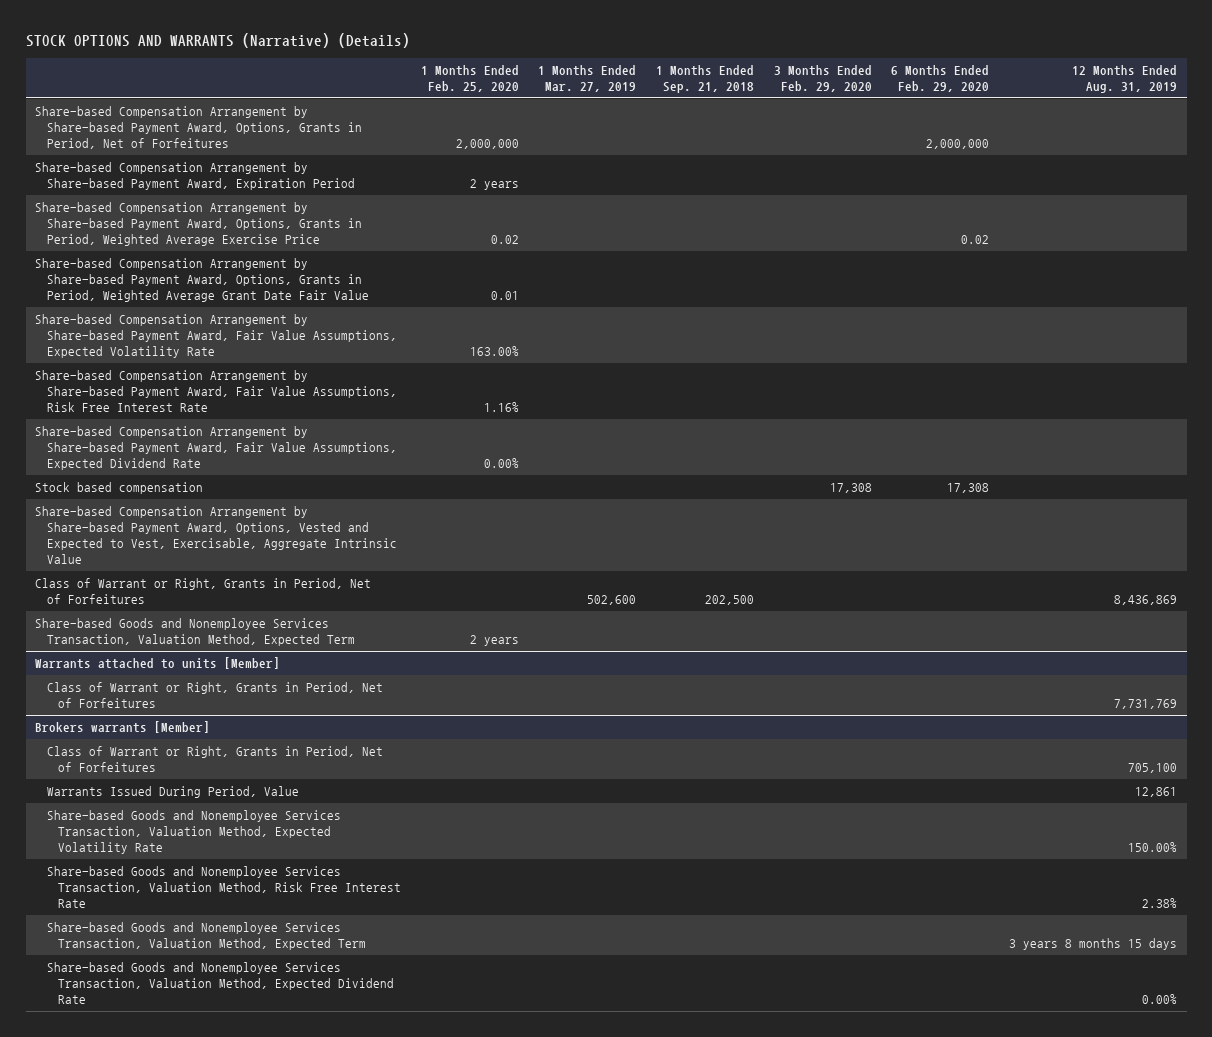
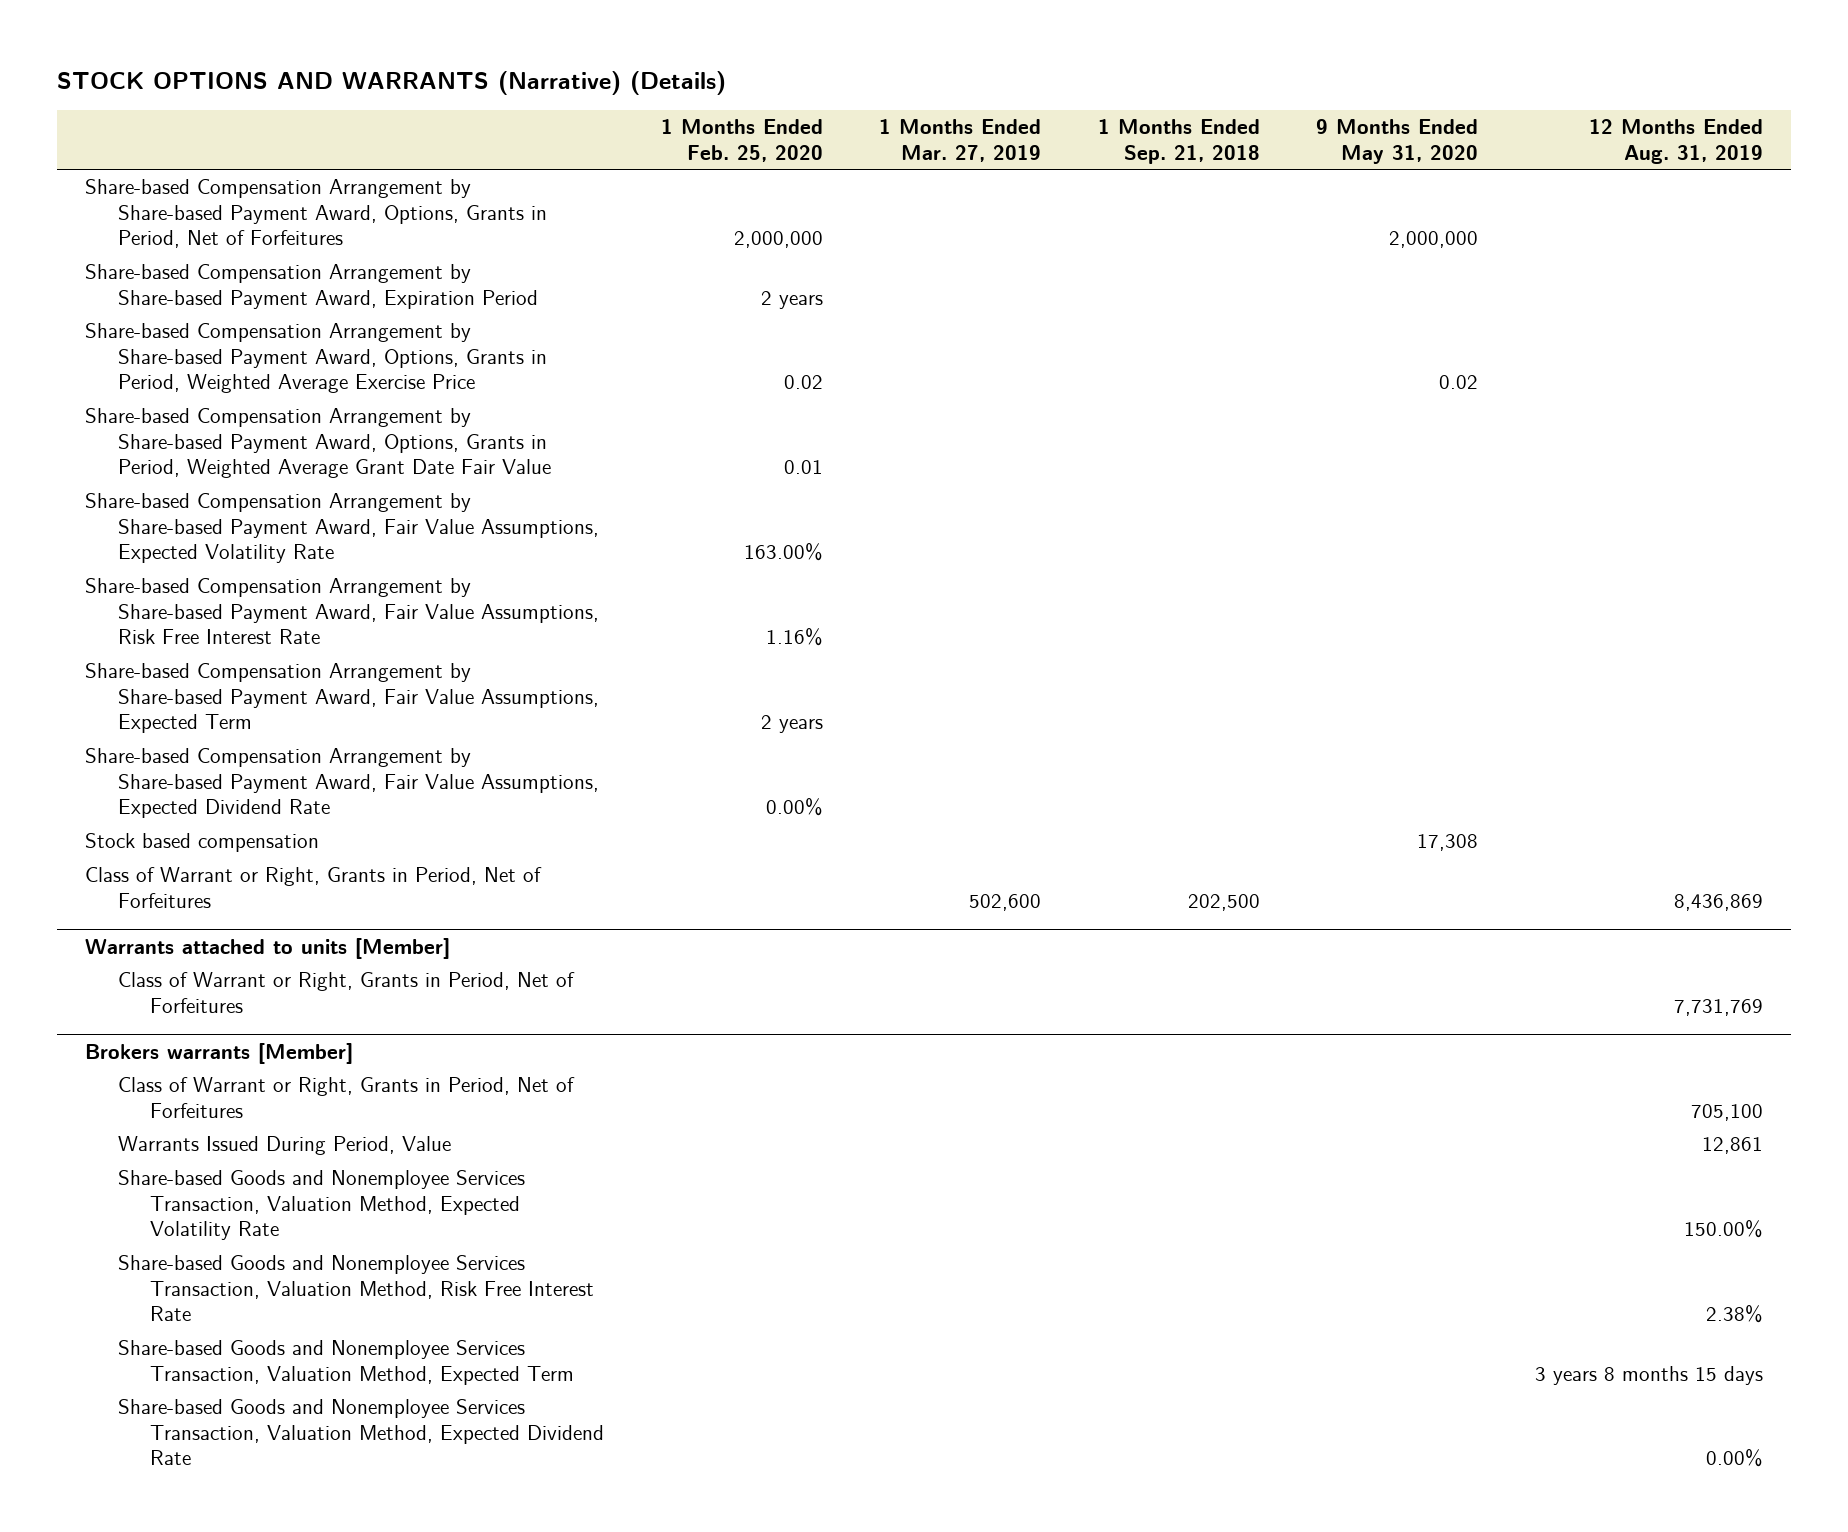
- | 1 Months Ended Feb. 25, 2020 | 1 Months Ended Mar. 27, 2019 | 1 Months Ended Sep. 21, 2018 | 3 Months Ended Feb. 29, 2020 | 6 Months Ended Feb. 29, 2020 | 12 Months Ended Aug. 31, 2019
+ | 1 Months Ended Feb. 25, 2020 | 1 Months Ended Mar. 27, 2019 | 1 Months Ended Sep. 21, 2018 | 9 Months Ended May 31, 2020 | 12 Months Ended Aug. 31, 2019
+ Share-based Compensation Arrangement by Share-based Payment Award, Fair Value Assumptions, Expected Term | 2 years | | | |
- Share-based Compensation Arrangement by Share-based Payment Award, Options, Vested and Expected to Vest, Exercisable, Aggregate Intrinsic Value
- Share-based Goods and Nonemployee Services Transaction, Valuation Method, Expected Term | 2 years | | | | |

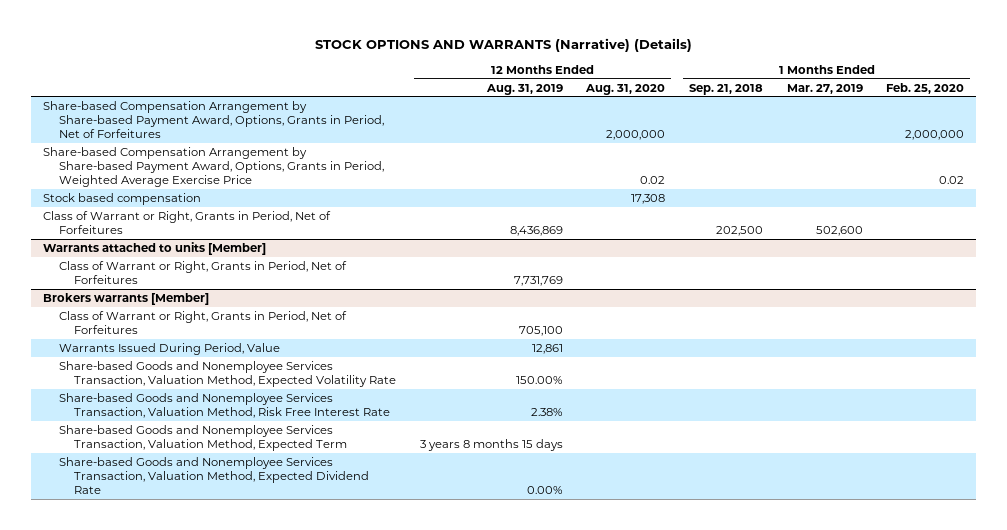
- | 1 Months Ended Feb. 25, 2020 | 1 Months Ended Mar. 27, 2019 | 1 Months Ended Sep. 21, 2018 | 9 Months Ended May 31, 2020 | 12 Months Ended Aug. 31, 2019
+ | 12 Months Ended Aug. 31, 2019 | 12 Months Ended Aug. 31, 2020 | 1 Months Ended Sep. 21, 2018 | 1 Months Ended Mar. 27, 2019 | 1 Months Ended Feb. 25, 2020
- Share-based Compensation Arrangement by Share-based Payment Award, Expiration Period | 2 years | | | |
- Share-based Compensation Arrangement by Share-based Payment Award, Options, Grants in Period, Weighted Average Grant Date Fair Value | 0.01 | | | |
- Share-based Compensation Arrangement by Share-based Payment Award, Fair Value Assumptions, Expected Volatility Rate | 163.00% | | | |
- Share-based Compensation Arrangement by Share-based Payment Award, Fair Value Assumptions, Risk Free Interest Rate | 1.16% | | | |
- Share-based Compensation Arrangement by Share-based Payment Award, Fair Value Assumptions, Expected Term | 2 years | | | |
- Share-based Compensation Arrangement by Share-based Payment Award, Fair Value Assumptions, Expected Dividend Rate | 0.00% | | | |

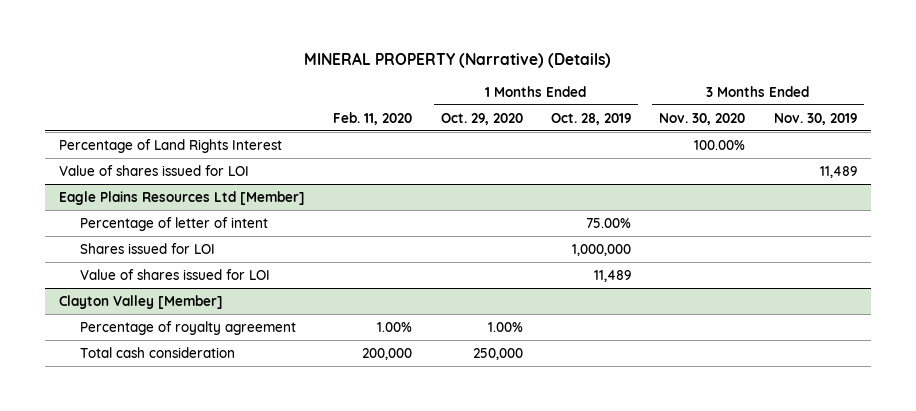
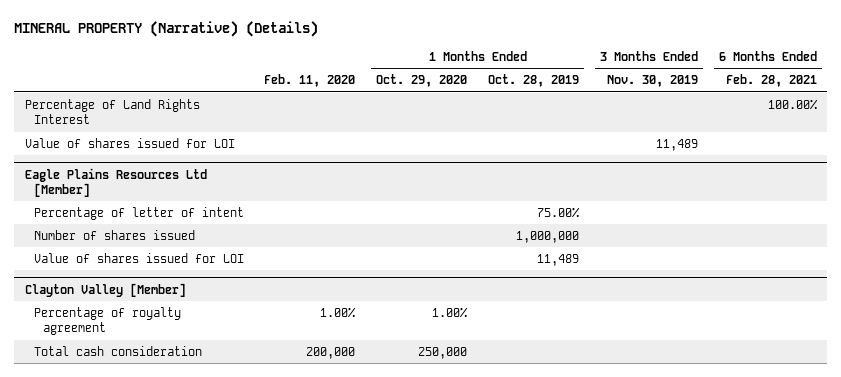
- | Feb. 11, 2020 | 1 Months Ended Oct. 29, 2020 | 1 Months Ended Oct. 28, 2019 | 3 Months Ended Nov. 30, 2020 | 3 Months Ended Nov. 30, 2019
+ | Feb. 11, 2020 | 1 Months Ended Oct. 29, 2020 | 1 Months Ended Oct. 28, 2019 | 3 Months Ended Nov. 30, 2019 | 6 Months Ended Feb. 28, 2021
@ Eagle Plains Resources Ltd [Member]
- Shares issued for LOI | | | 1,000,000 | |
+ Number of shares issued | | | 1,000,000 | |

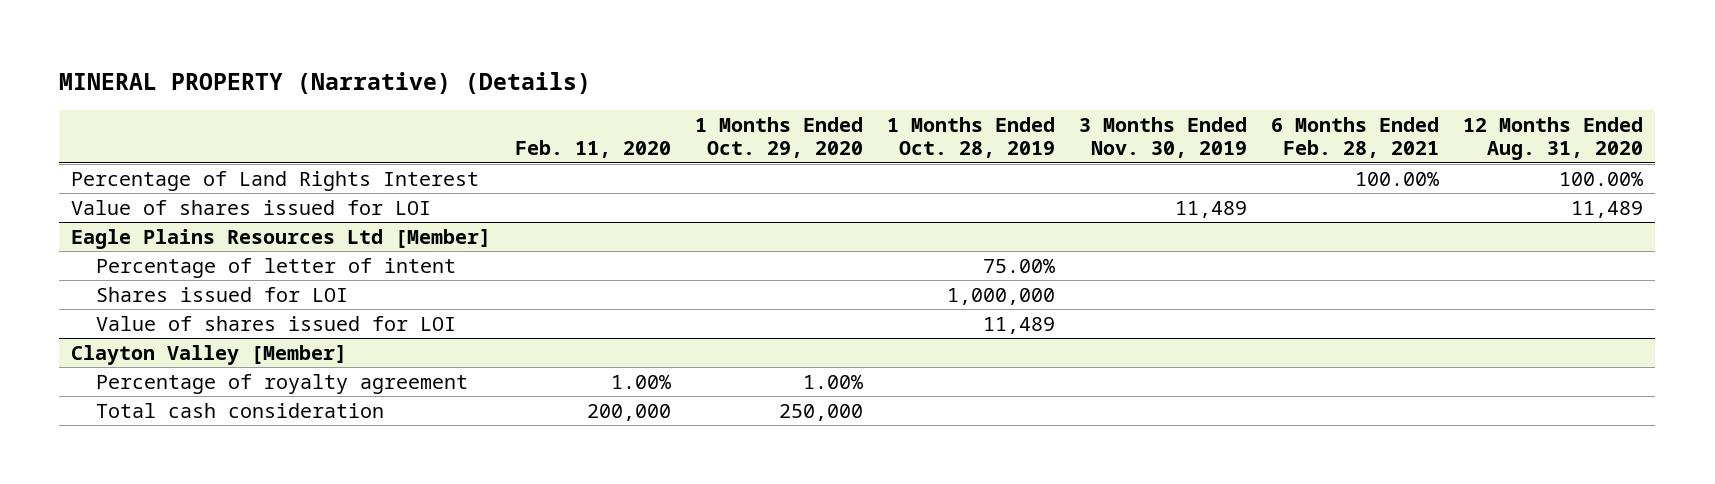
- | Feb. 11, 2020 | 1 Months Ended Oct. 29, 2020 | 1 Months Ended Oct. 28, 2019 | 3 Months Ended Nov. 30, 2019 | 6 Months Ended Feb. 28, 2021
+ | Feb. 11, 2020 | 1 Months Ended Oct. 29, 2020 | 1 Months Ended Oct. 28, 2019 | 3 Months Ended Nov. 30, 2019 | 6 Months Ended Feb. 28, 2021 | 12 Months Ended Aug. 31, 2020
@ Eagle Plains Resources Ltd [Member]
- Number of shares issued | | | 1,000,000 | |
+ Shares issued for LOI | | | 1,000,000 | | |

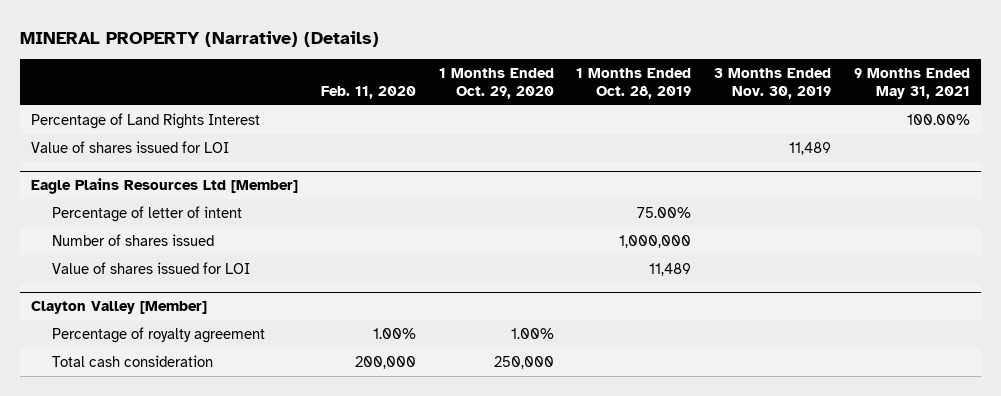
- | Feb. 11, 2020 | 1 Months Ended Oct. 29, 2020 | 1 Months Ended Oct. 28, 2019 | 3 Months Ended Nov. 30, 2019 | 6 Months Ended Feb. 28, 2021 | 12 Months Ended Aug. 31, 2020
+ | Feb. 11, 2020 | 1 Months Ended Oct. 29, 2020 | 1 Months Ended Oct. 28, 2019 | 3 Months Ended Nov. 30, 2019 | 9 Months Ended May 31, 2021
@ Eagle Plains Resources Ltd [Member]
- Shares issued for LOI | | | 1,000,000 | | |
+ Number of shares issued | | | 1,000,000 | |

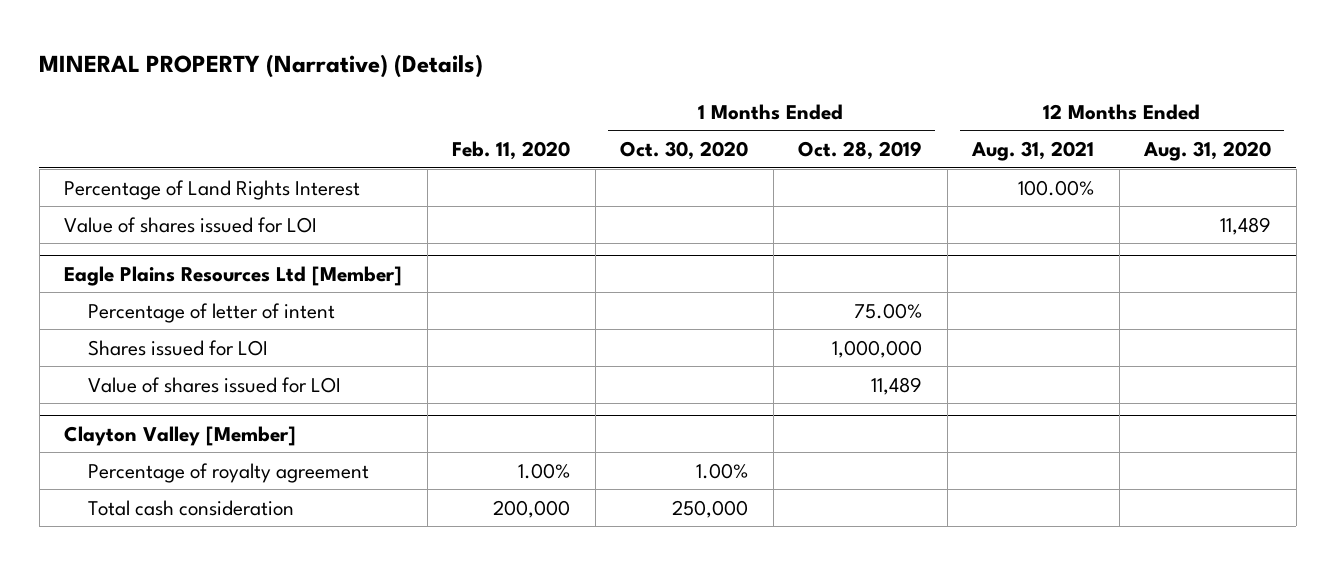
- | Feb. 11, 2020 | 1 Months Ended Oct. 29, 2020 | 1 Months Ended Oct. 28, 2019 | 3 Months Ended Nov. 30, 2019 | 9 Months Ended May 31, 2021
+ | Feb. 11, 2020 | 1 Months Ended Oct. 30, 2020 | 1 Months Ended Oct. 28, 2019 | 12 Months Ended Aug. 31, 2021 | 12 Months Ended Aug. 31, 2020
@ Eagle Plains Resources Ltd [Member]
- Number of shares issued | | | 1,000,000 | |
+ Shares issued for LOI | | | 1,000,000 | |

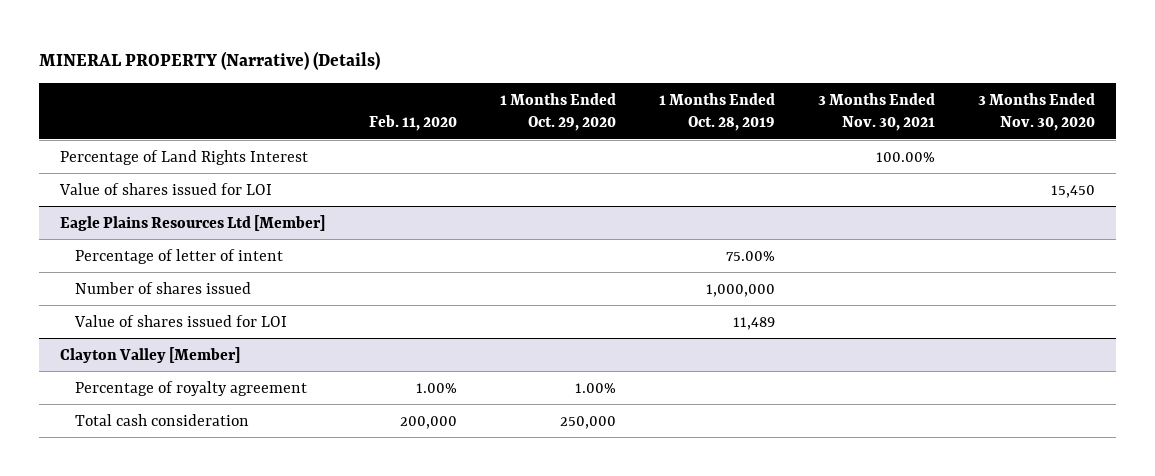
- | Feb. 11, 2020 | 1 Months Ended Oct. 30, 2020 | 1 Months Ended Oct. 28, 2019 | 12 Months Ended Aug. 31, 2021 | 12 Months Ended Aug. 31, 2020
+ | Feb. 11, 2020 | 1 Months Ended Oct. 29, 2020 | 1 Months Ended Oct. 28, 2019 | 3 Months Ended Nov. 30, 2021 | 3 Months Ended Nov. 30, 2020
@ Eagle Plains Resources Ltd [Member]
- Shares issued for LOI | | | 1,000,000 | |
+ Number of shares issued | | | 1,000,000 | |

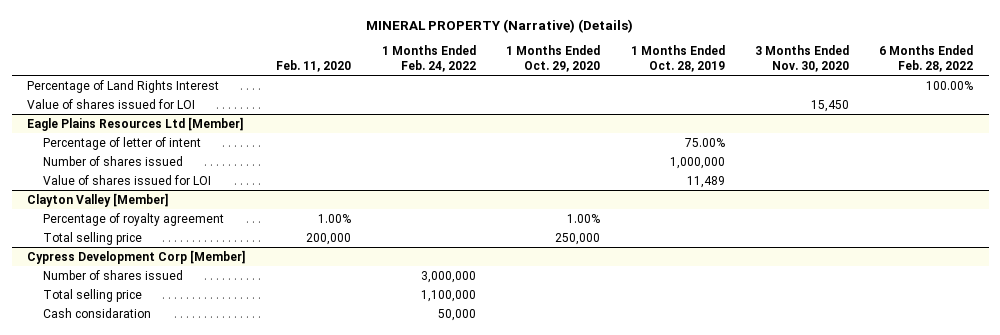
- | Feb. 11, 2020 | 1 Months Ended Oct. 29, 2020 | 1 Months Ended Oct. 28, 2019 | 3 Months Ended Nov. 30, 2021 | 3 Months Ended Nov. 30, 2020
+ | Feb. 11, 2020 | 1 Months Ended Feb. 24, 2022 | 1 Months Ended Oct. 29, 2020 | 1 Months Ended Oct. 28, 2019 | 3 Months Ended Nov. 30, 2020 | 6 Months Ended Feb. 28, 2022
@ Clayton Valley [Member]
- Total cash consideration | 200,000 | 250,000 | | |
+ Total selling price | 200,000 | | 250,000 | | |
+ Cypress Development Corp [Member]
+ Number of shares issued | | 3,000,000 | | | |
+ Total selling price | | 1,100,000 | | | |
+ Cash considaration | | 50,000 | | | |

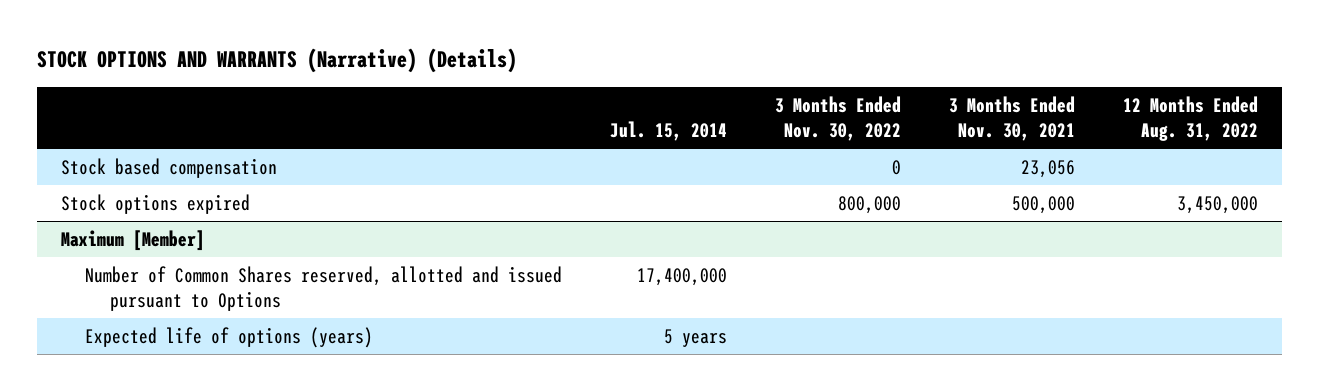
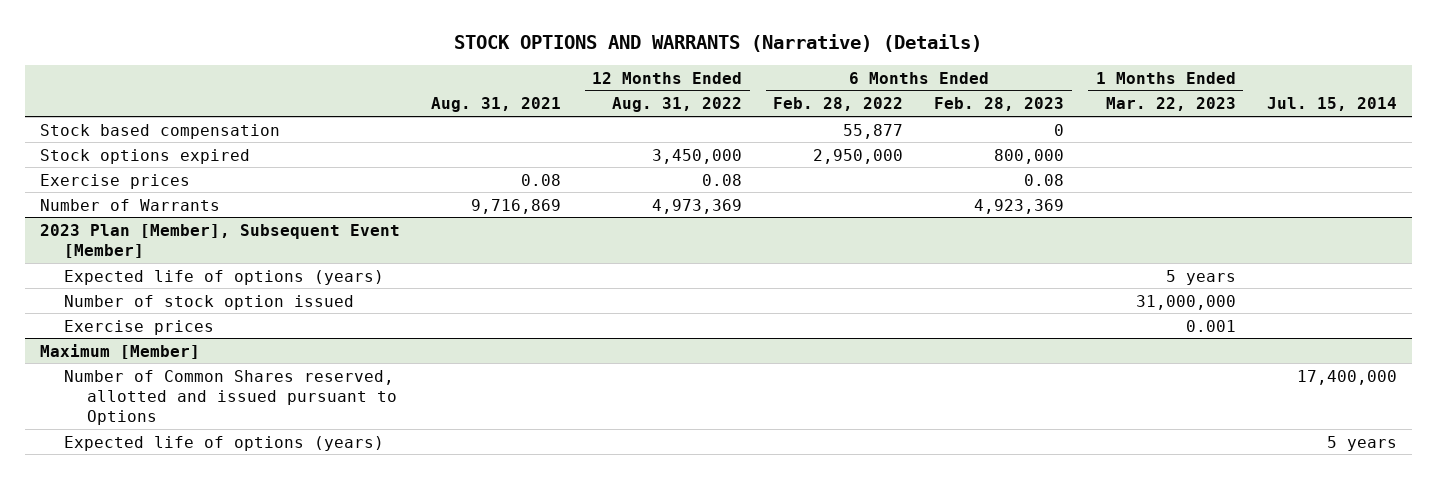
- | Jul. 15, 2014 | 3 Months Ended Nov. 30, 2022 | 3 Months Ended Nov. 30, 2021 | 12 Months Ended Aug. 31, 2022
+ | Aug. 31, 2021 | 12 Months Ended Aug. 31, 2022 | 6 Months Ended Feb. 28, 2022 | 6 Months Ended Feb. 28, 2023 | 1 Months Ended Mar. 22, 2023 | Jul. 15, 2014
+ Exercise prices | 0.08 | 0.08 | | 0.08 | |
+ Number of Warrants | 9,716,869 | 4,973,369 | | 4,923,369 | |
+ 2023 Plan [Member], Subsequent Event [Member]
+ Expected life of options (years) | | | | | 5 years |
+ Number of stock option issued | | | | | 31,000,000 |
+ Exercise prices | | | | | 0.001 |

